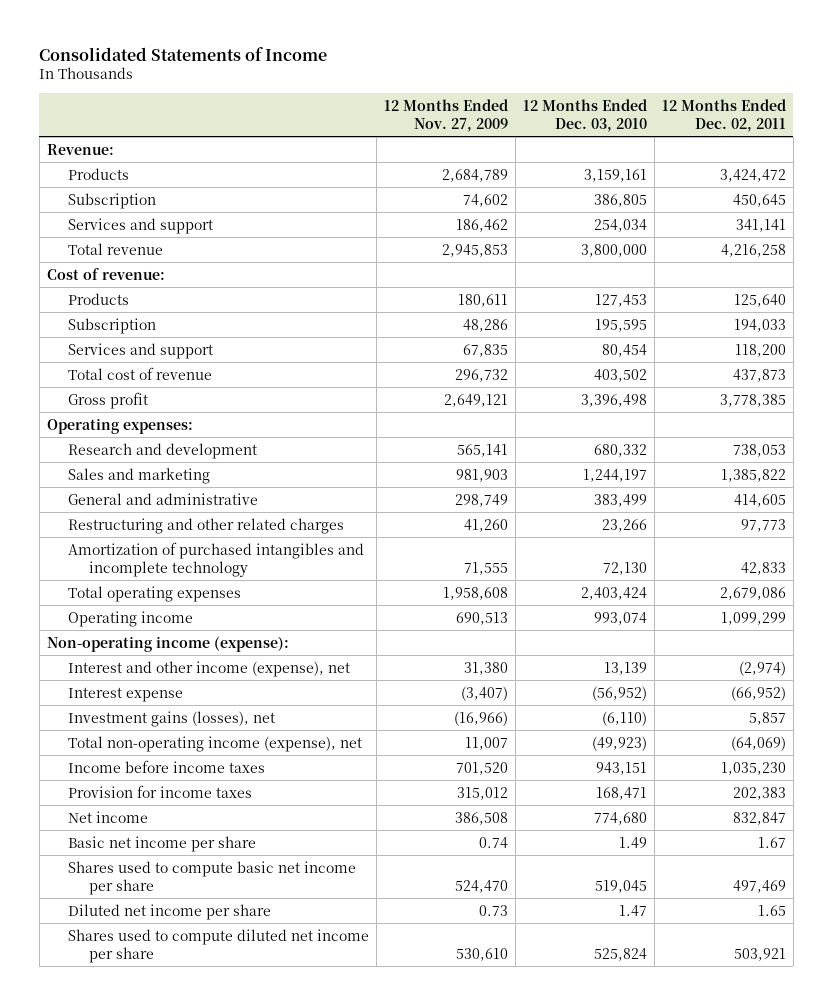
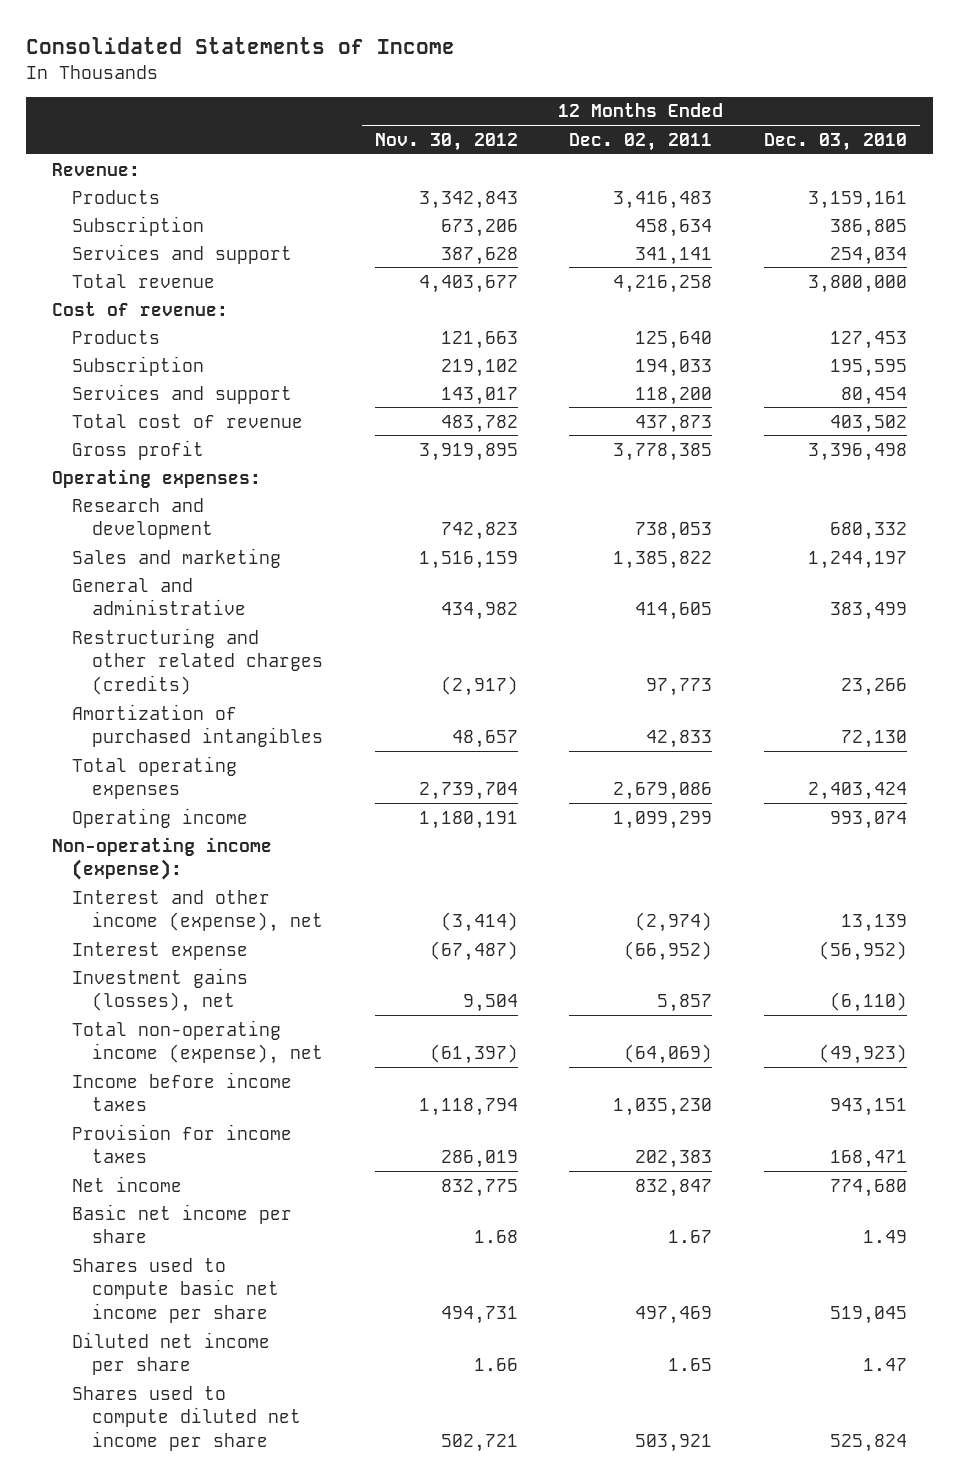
- | 12 Months Ended Nov. 27, 2009 | 12 Months Ended Dec. 03, 2010 | 12 Months Ended Dec. 02, 2011
+ | 12 Months Ended Nov. 30, 2012 | 12 Months Ended Dec. 02, 2011 | 12 Months Ended Dec. 03, 2010
- Products | 2,684,789 | 3,159,161 | 3,424,472
- Subscription | 74,602 | 386,805 | 450,645
+ Products | 3,342,843 | 3,416,483 | 3,159,161
+ Subscription | 673,206 | 458,634 | 386,805
- Restructuring and other related charges | 41,260 | 23,266 | 97,773
- Amortization of purchased intangibles and incomplete technology | 71,555 | 72,130 | 42,833
+ Restructuring and other related charges (credits) | (2,917) | 97,773 | 23,266
+ Amortization of purchased intangibles | 48,657 | 42,833 | 72,130

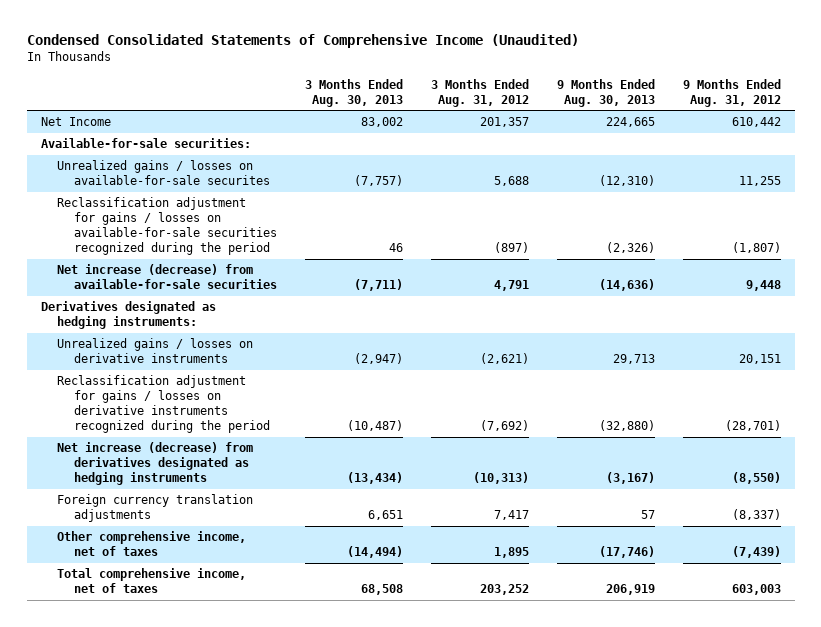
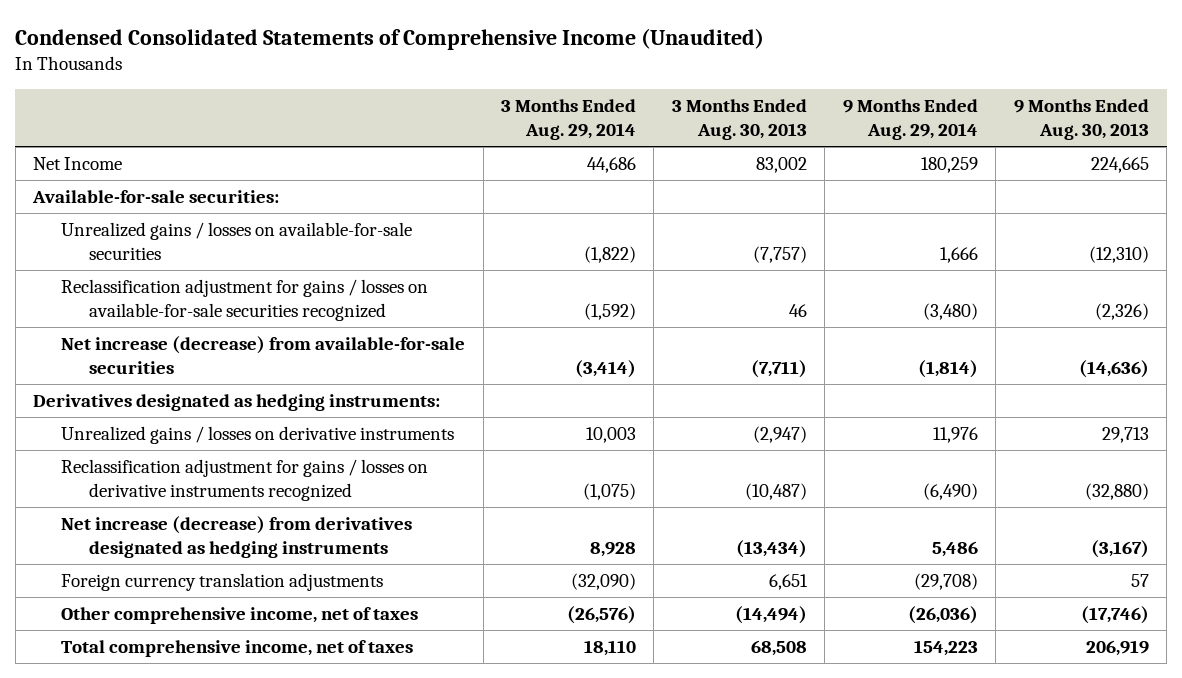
- | 3 Months Ended Aug. 30, 2013 | 3 Months Ended Aug. 31, 2012 | 9 Months Ended Aug. 30, 2013 | 9 Months Ended Aug. 31, 2012
+ | 3 Months Ended Aug. 29, 2014 | 3 Months Ended Aug. 30, 2013 | 9 Months Ended Aug. 29, 2014 | 9 Months Ended Aug. 30, 2013
- Unrealized gains / losses on available-for-sale securites | (7,757) | 5,688 | (12,310) | 11,255
- Reclassification adjustment for gains / losses on available-for-sale securities recognized during the period | 46 | (897) | (2,326) | (1,807)
+ Unrealized gains / losses on available-for-sale securities | (1,822) | (7,757) | 1,666 | (12,310)
+ Reclassification adjustment for gains / losses on available-for-sale securities recognized | (1,592) | 46 | (3,480) | (2,326)
- Reclassification adjustment for gains / losses on derivative instruments recognized during the period | (10,487) | (7,692) | (32,880) | (28,701)
+ Reclassification adjustment for gains / losses on derivative instruments recognized | (1,075) | (10,487) | (6,490) | (32,880)

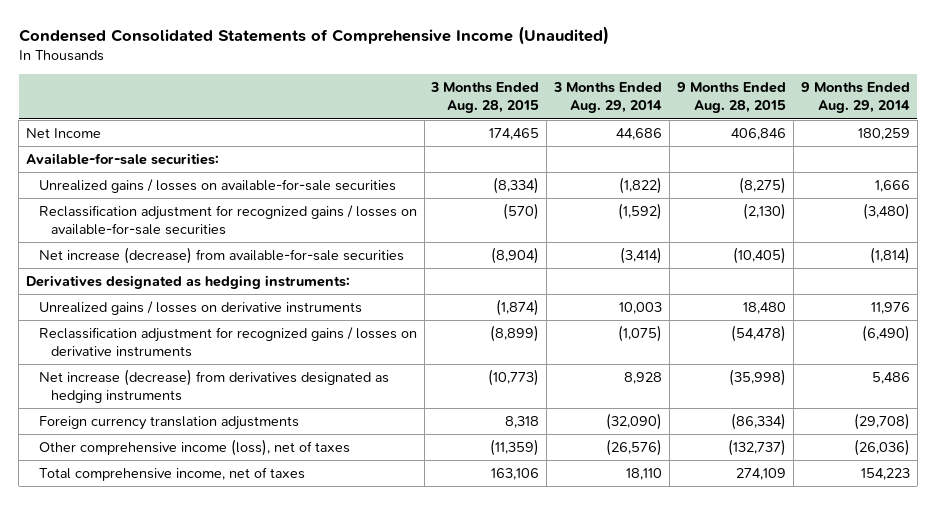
- | 3 Months Ended Aug. 29, 2014 | 3 Months Ended Aug. 30, 2013 | 9 Months Ended Aug. 29, 2014 | 9 Months Ended Aug. 30, 2013
+ | 3 Months Ended Aug. 28, 2015 | 3 Months Ended Aug. 29, 2014 | 9 Months Ended Aug. 28, 2015 | 9 Months Ended Aug. 29, 2014
- Reclassification adjustment for gains / losses on available-for-sale securities recognized | (1,592) | 46 | (3,480) | (2,326)
+ Reclassification adjustment for recognized gains / losses on available-for-sale securities | (570) | (1,592) | (2,130) | (3,480)
- Reclassification adjustment for gains / losses on derivative instruments recognized | (1,075) | (10,487) | (6,490) | (32,880)
+ Reclassification adjustment for recognized gains / losses on derivative instruments | (8,899) | (1,075) | (54,478) | (6,490)
- Other comprehensive income, net of taxes | (26,576) | (14,494) | (26,036) | (17,746)
+ Other comprehensive income (loss), net of taxes | (11,359) | (26,576) | (132,737) | (26,036)

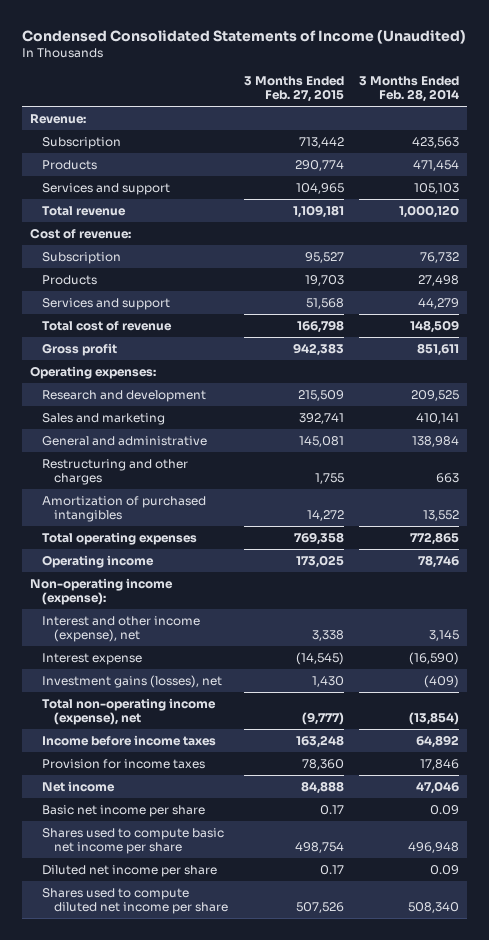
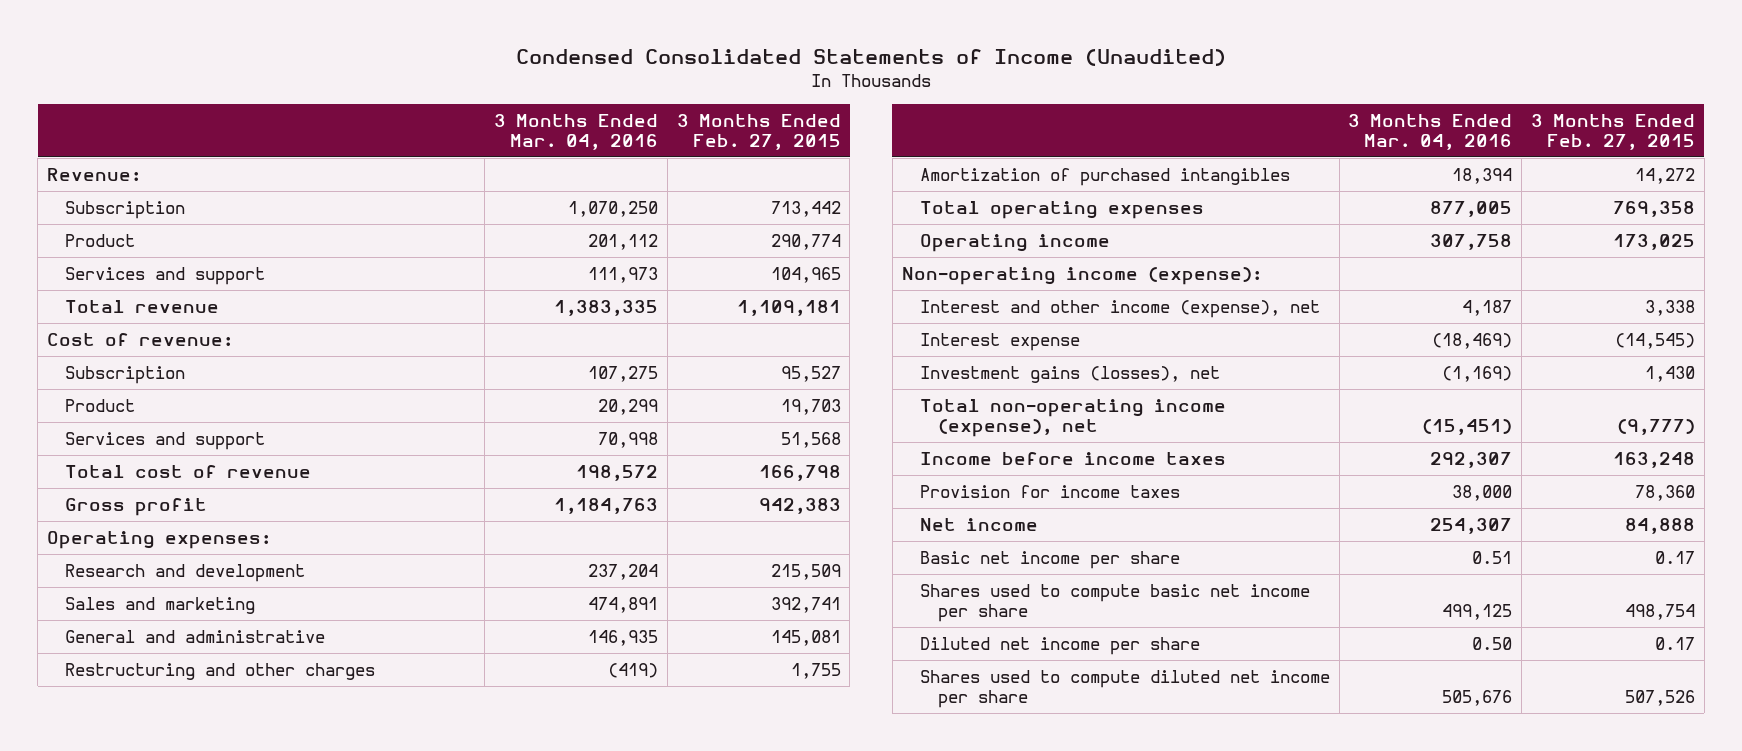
- | 3 Months Ended Feb. 27, 2015 | 3 Months Ended Feb. 28, 2014
+ | 3 Months Ended Mar. 04, 2016 | 3 Months Ended Feb. 27, 2015
- Products | 290,774 | 471,454
+ Product | 201,112 | 290,774
- Products | 19,703 | 27,498
+ Product | 20,299 | 19,703

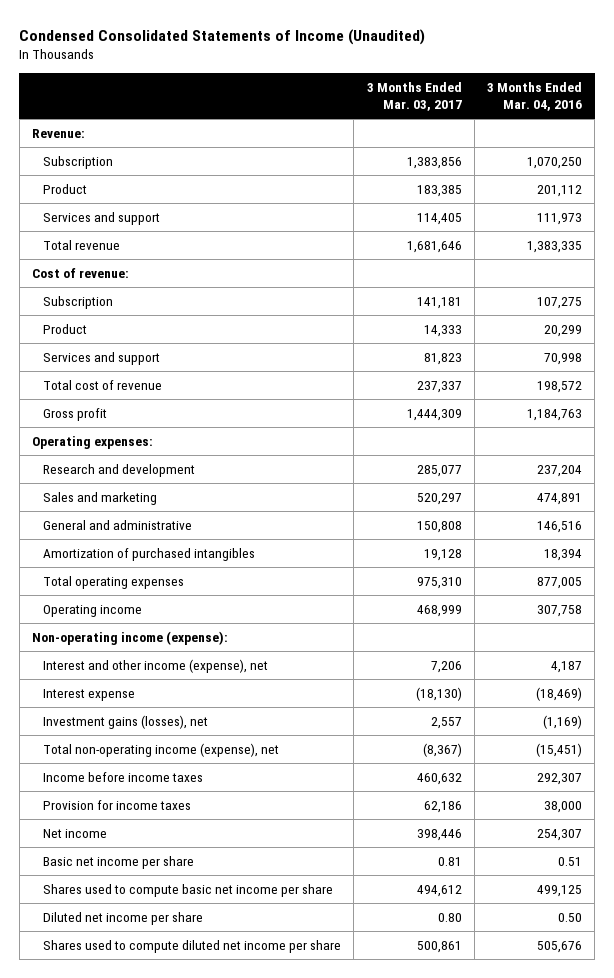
- | 3 Months Ended Mar. 04, 2016 | 3 Months Ended Feb. 27, 2015
+ | 3 Months Ended Mar. 03, 2017 | 3 Months Ended Mar. 04, 2016
- General and administrative | 146,935 | 145,081
- Restructuring and other charges | (419) | 1,755
+ General and administrative | 150,808 | 146,516

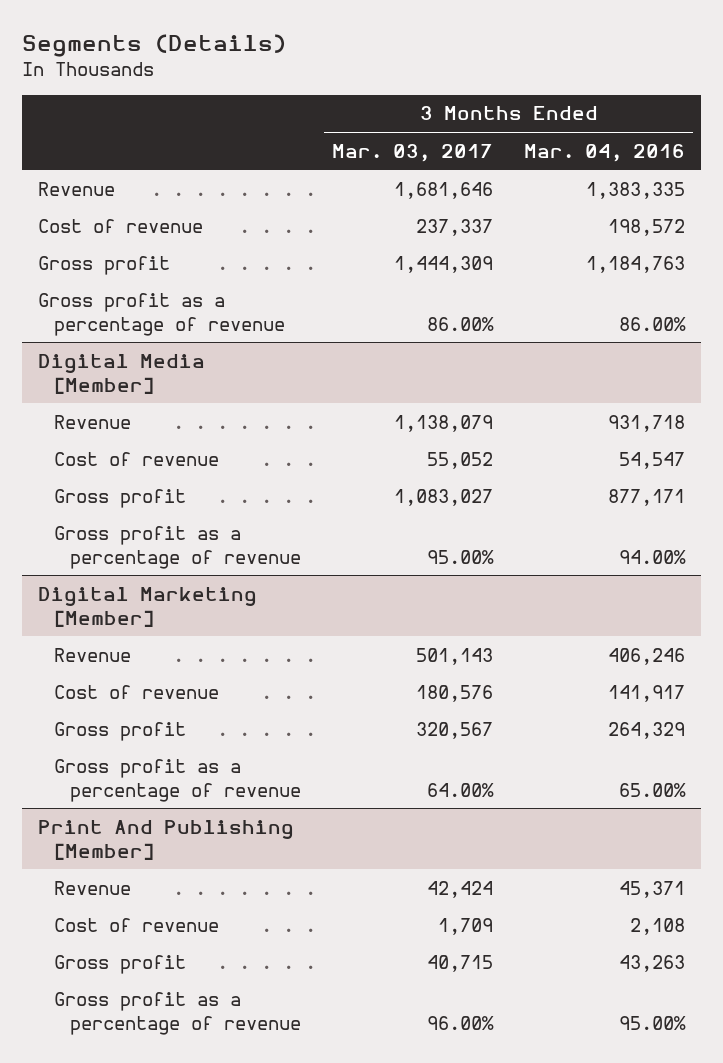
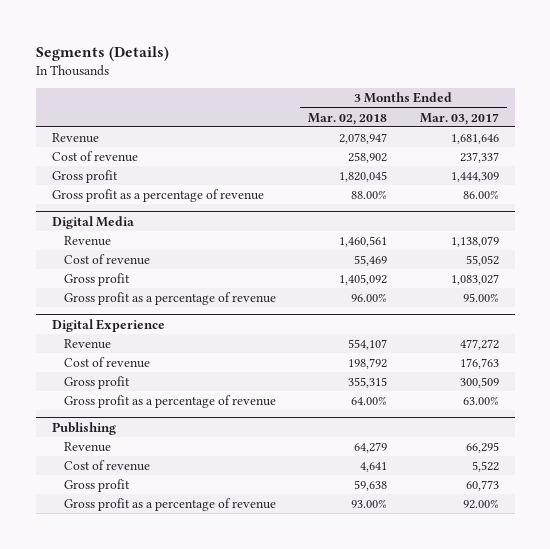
- | 3 Months Ended Mar. 03, 2017 | 3 Months Ended Mar. 04, 2016
+ | 3 Months Ended Mar. 02, 2018 | 3 Months Ended Mar. 03, 2017
- Digital Media [Member]
+ Digital Media
- Digital Marketing [Member]
- Revenue | 501,143 | 406,246
- Cost of revenue | 180,576 | 141,917
- Gross profit | 320,567 | 264,329
- Gross profit as a percentage of revenue | 64.00% | 65.00%
- Print And Publishing [Member]
- Revenue | 42,424 | 45,371
- Cost of revenue | 1,709 | 2,108
- Gross profit | 40,715 | 43,263
- Gross profit as a percentage of revenue | 96.00% | 95.00%
+ Digital Experience
+ Revenue | 554,107 | 477,272
+ Cost of revenue | 198,792 | 176,763
+ Gross profit | 355,315 | 300,509
+ Gross profit as a percentage of revenue | 64.00% | 63.00%
+ Publishing
+ Revenue | 64,279 | 66,295
+ Cost of revenue | 4,641 | 5,522
+ Gross profit | 59,638 | 60,773
+ Gross profit as a percentage of revenue | 93.00% | 92.00%

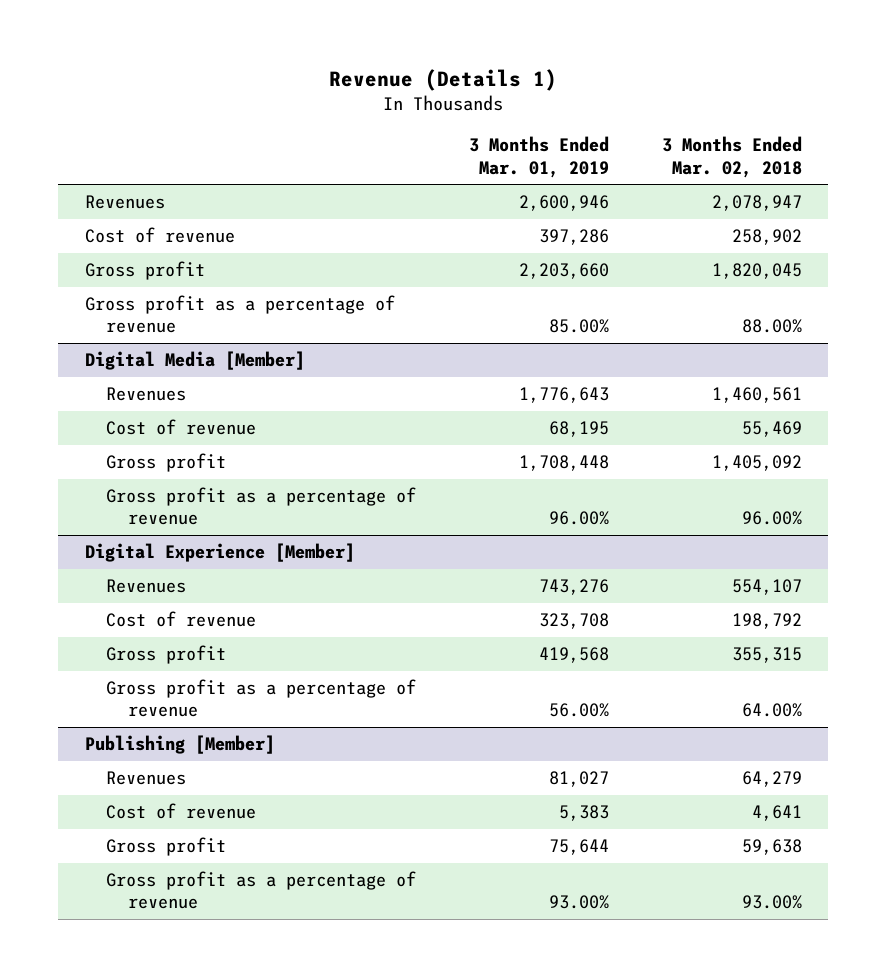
- Segments (Details)
+ Revenue (Details 1)
- | 3 Months Ended Mar. 02, 2018 | 3 Months Ended Mar. 03, 2017
+ | 3 Months Ended Mar. 01, 2019 | 3 Months Ended Mar. 02, 2018
- Revenue | 2,078,947 | 1,681,646
+ Revenues | 2,600,946 | 2,078,947
- Digital Media
- Revenue | 1,460,561 | 1,138,079
+ Digital Media [Member]
+ Revenues | 1,776,643 | 1,460,561
- Digital Experience
- Revenue | 554,107 | 477,272
+ Digital Experience [Member]
+ Revenues | 743,276 | 554,107
- Publishing
- Revenue | 64,279 | 66,295
+ Publishing [Member]
+ Revenues | 81,027 | 64,279

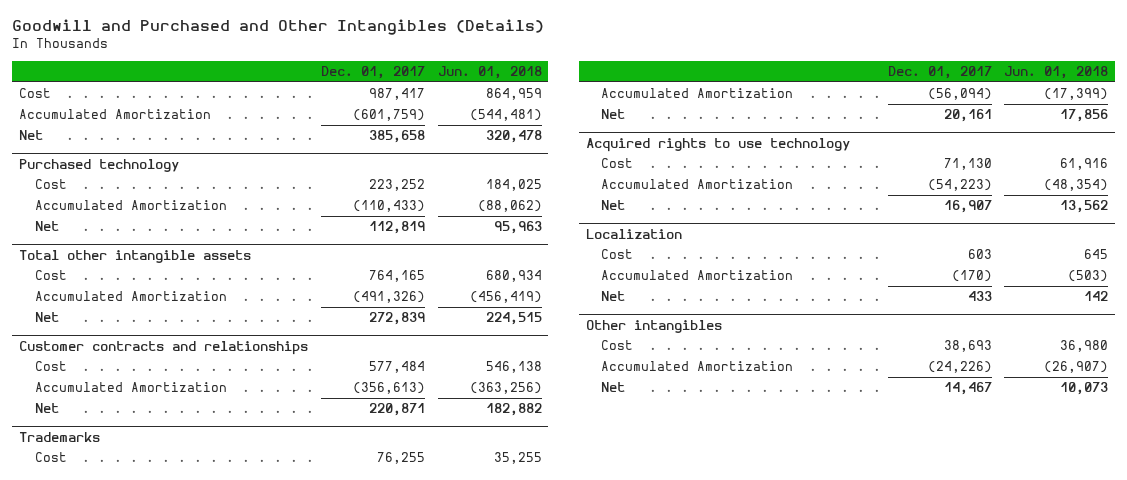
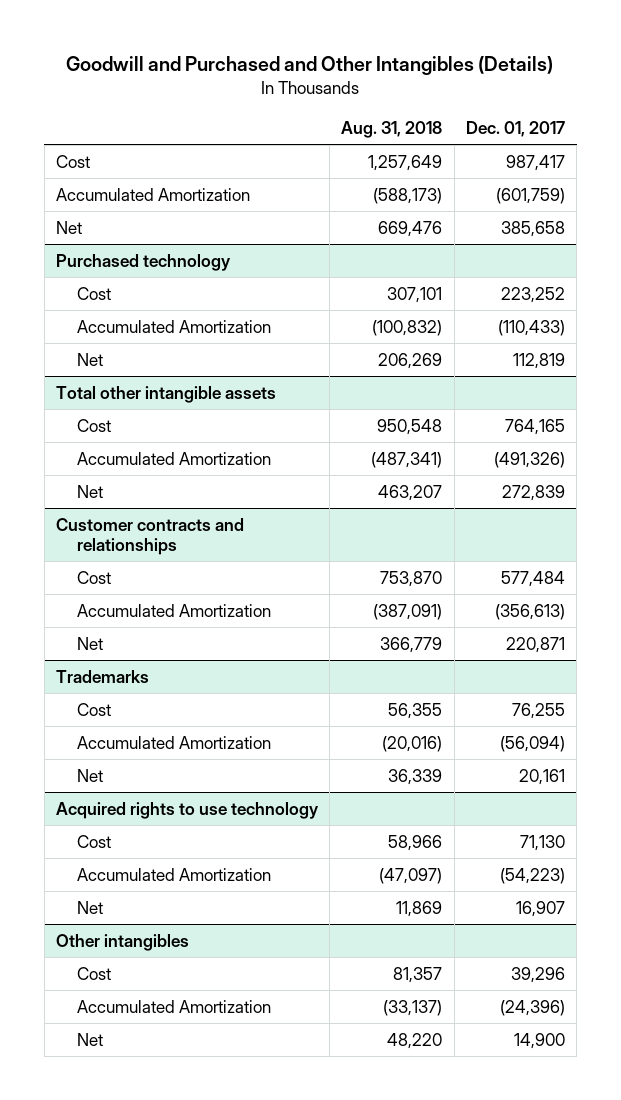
- | Dec. 01, 2017 | Jun. 01, 2018
+ | Aug. 31, 2018 | Dec. 01, 2017
- Localization
- Cost | 603 | 645
- Accumulated Amortization | (170) | (503)
- Net | 433 | 142
@ Other intangibles
- Cost | 38,693 | 36,980
- Accumulated Amortization | (24,226) | (26,907)
- Net | 14,467 | 10,073
+ Cost | 81,357 | 39,296
+ Accumulated Amortization | (33,137) | (24,396)
+ Net | 48,220 | 14,900

